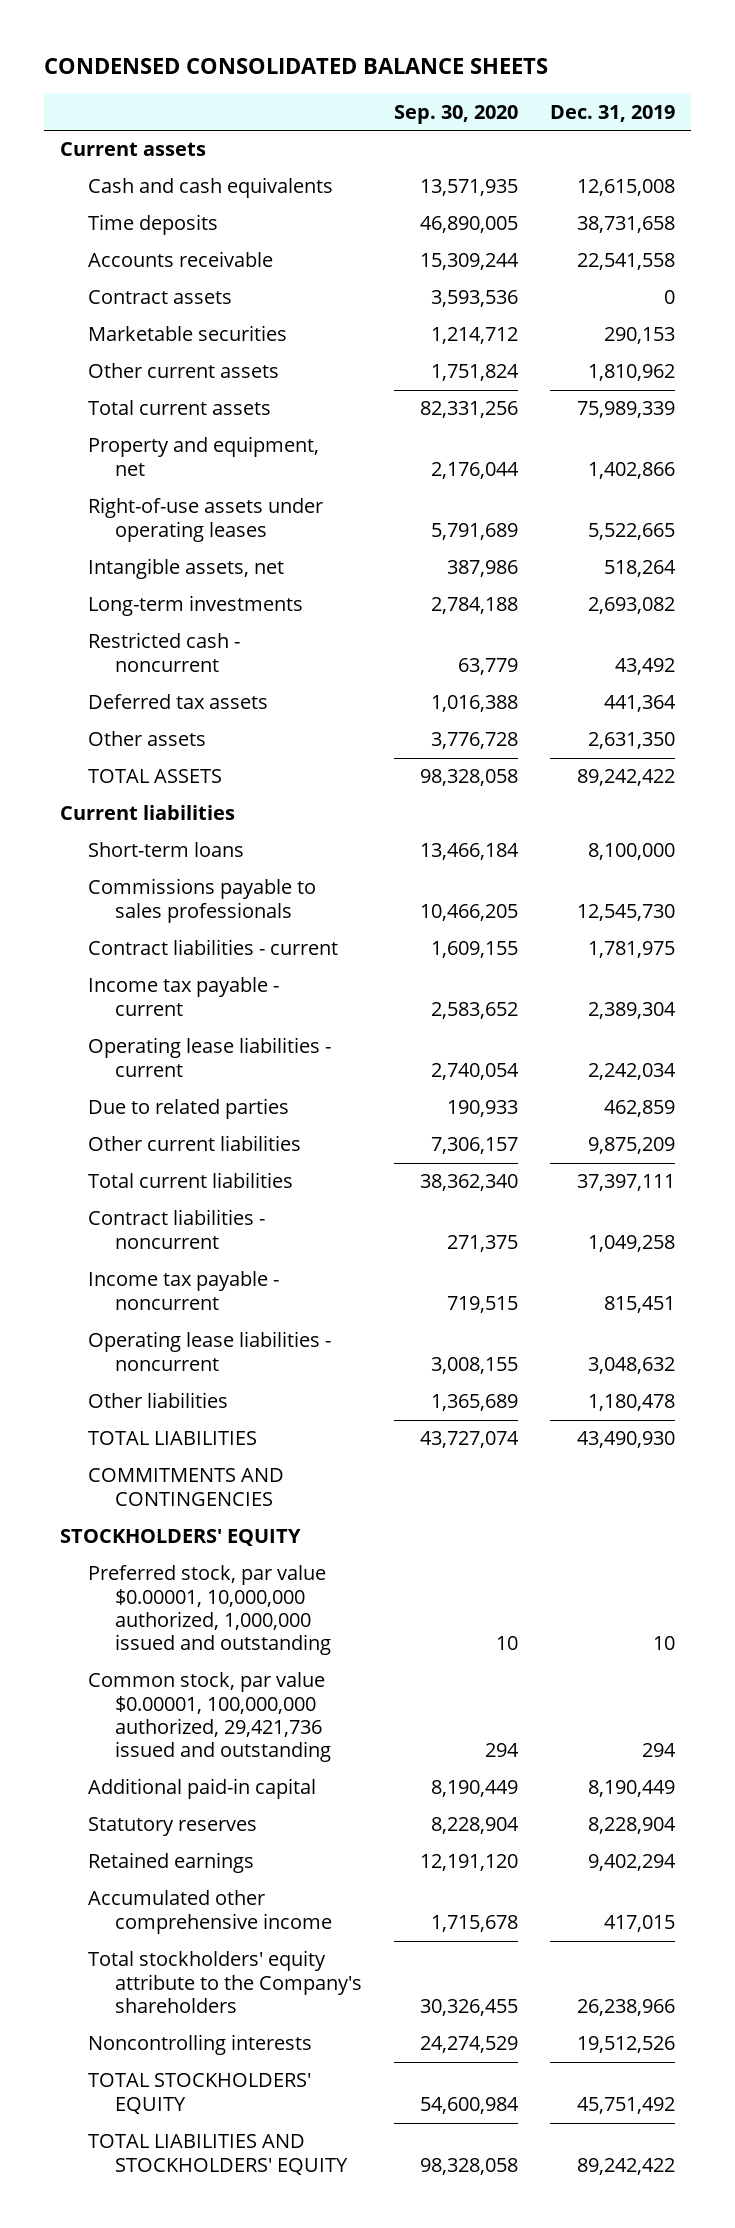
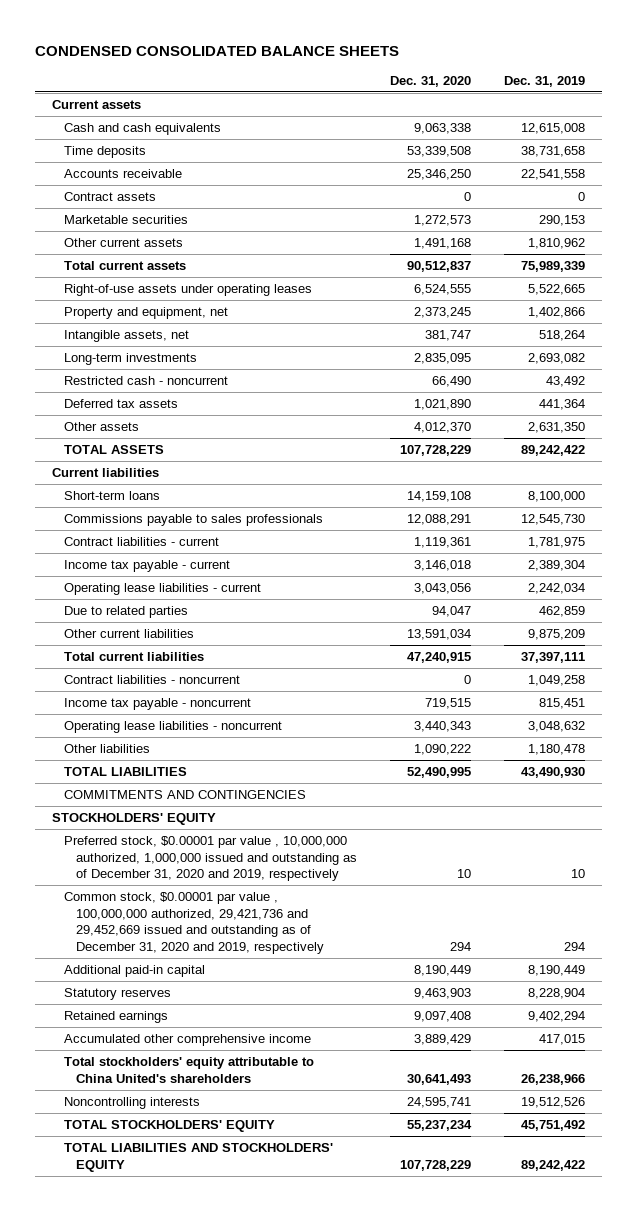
- | Sep. 30, 2020 | Dec. 31, 2019
+ | Dec. 31, 2020 | Dec. 31, 2019
moved down: Property and equipment, net | 2,373,245 | 1,402,866
- Preferred stock, par value $0.00001, 10,000,000 authorized, 1,000,000 issued and outstanding | 10 | 10
- Common stock, par value $0.00001, 100,000,000 authorized, 29,421,736 issued and outstanding | 294 | 294
+ Preferred stock, $0.00001 par value , 10,000,000 authorized, 1,000,000 issued and outstanding as of December 31, 2020 and 2019, respectively | 10 | 10
+ Common stock, $0.00001 par value , 100,000,000 authorized, 29,421,736 and 29,452,669 issued and outstanding as of December 31, 2020 and 2019, respectively | 294 | 294
- Total stockholders' equity attribute to the Company's shareholders | 30,326,455 | 26,238,966
+ Total stockholders' equity attributable to China United's shareholders | 30,641,493 | 26,238,966

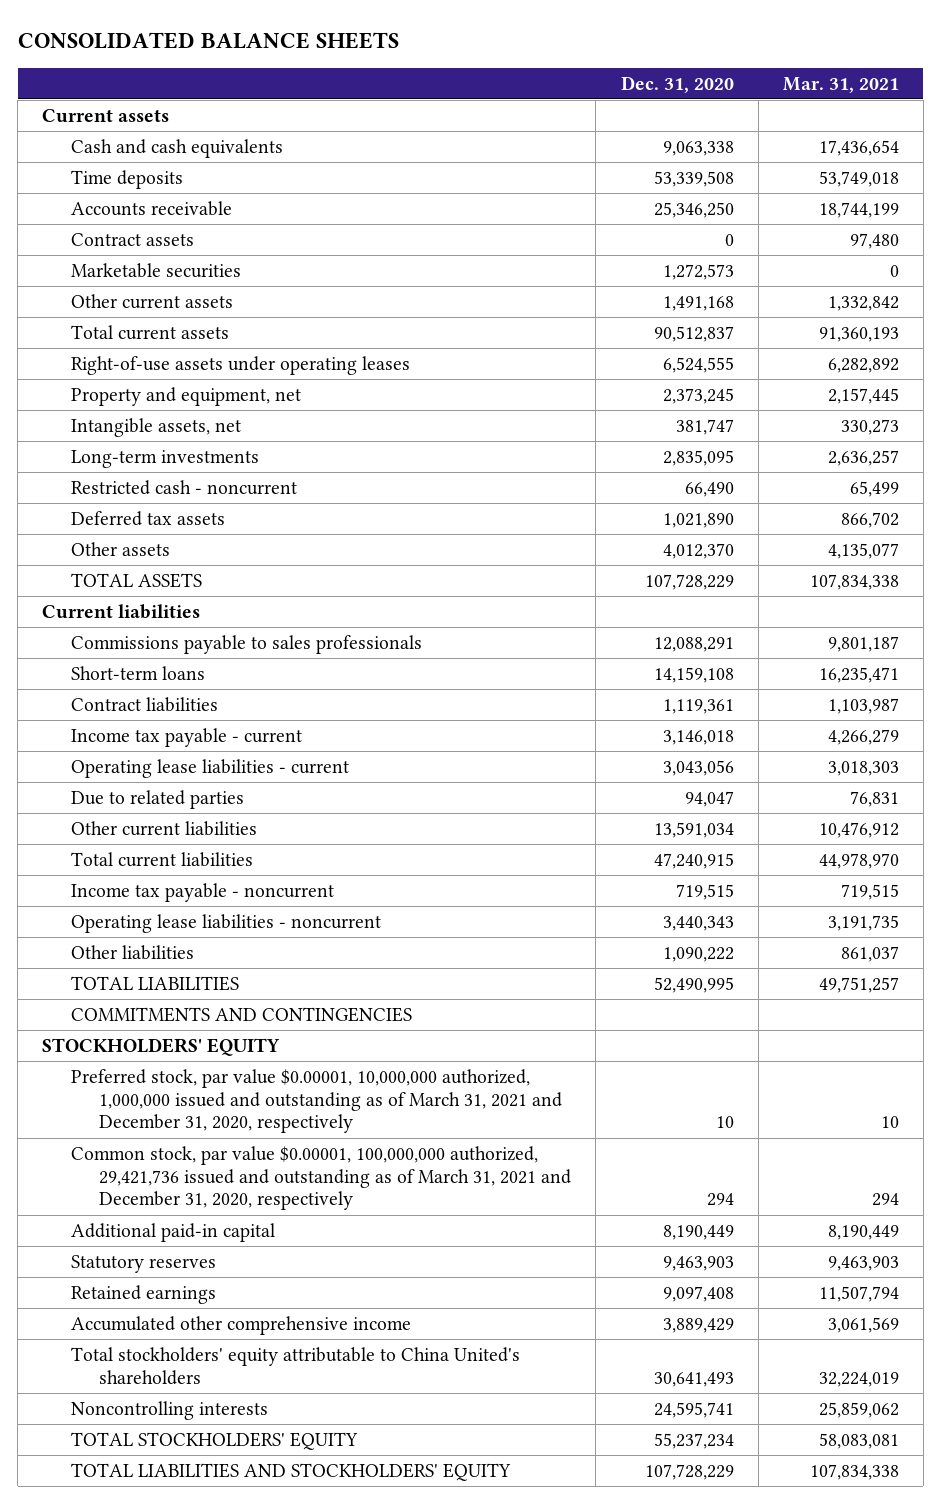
- CONDENSED CONSOLIDATED BALANCE SHEETS
+ CONSOLIDATED BALANCE SHEETS
- | Dec. 31, 2020 | Dec. 31, 2019
+ | Dec. 31, 2020 | Mar. 31, 2021
- Contract liabilities - current | 1,119,361 | 1,781,975
moved down: Short-term loans | 14,159,108 | 16,235,471
+ Contract liabilities | 1,119,361 | 1,103,987
- Contract liabilities - noncurrent | 0 | 1,049,258
- Preferred stock, $0.00001 par value , 10,000,000 authorized, 1,000,000 issued and outstanding as of December 31, 2020 and 2019, respectively | 10 | 10
- Common stock, $0.00001 par value , 100,000,000 authorized, 29,421,736 and 29,452,669 issued and outstanding as of December 31, 2020 and 2019, respectively | 294 | 294
+ Preferred stock, par value $0.00001, 10,000,000 authorized, 1,000,000 issued and outstanding as of March 31, 2021 and December 31, 2020, respectively | 10 | 10
+ Common stock, par value $0.00001, 100,000,000 authorized, 29,421,736 issued and outstanding as of March 31, 2021 and December 31, 2020, respectively | 294 | 294

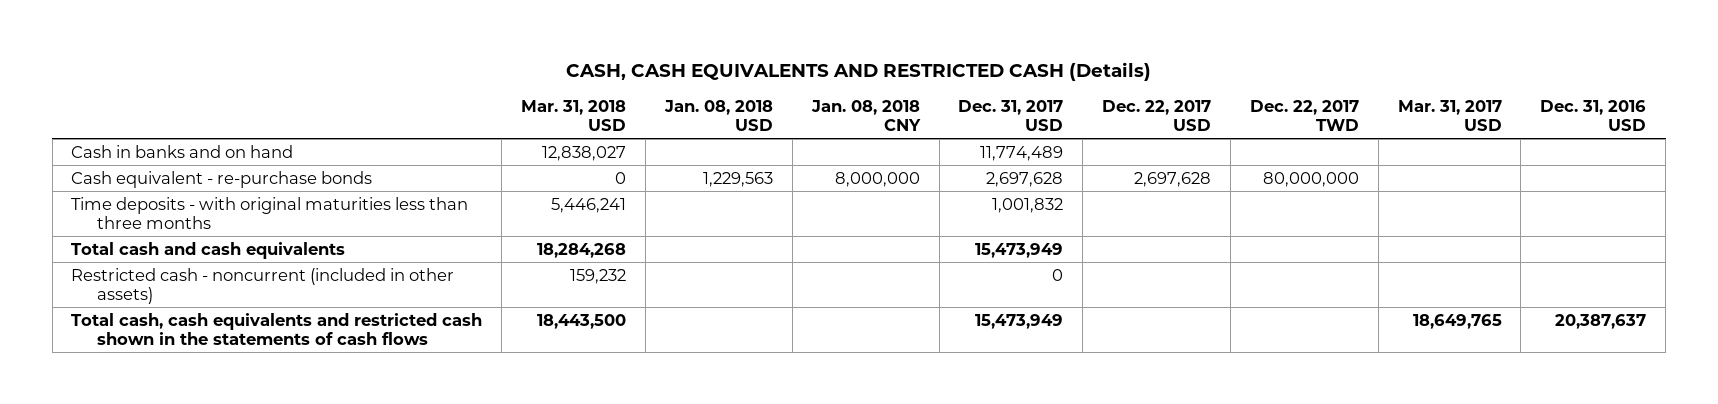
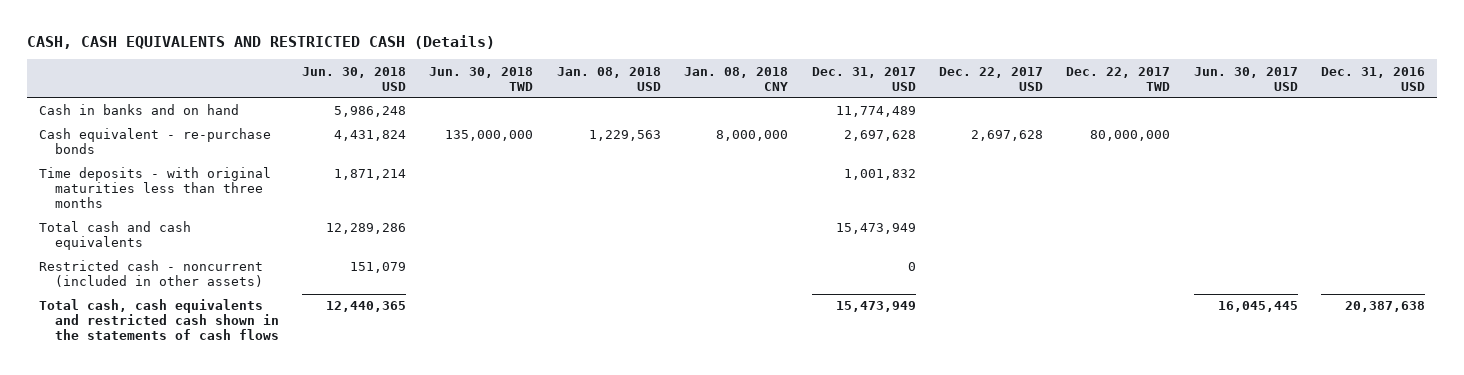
- | Mar. 31, 2018 USD | Jan. 08, 2018 USD | Jan. 08, 2018 CNY | Dec. 31, 2017 USD | Dec. 22, 2017 USD | Dec. 22, 2017 TWD | Mar. 31, 2017 USD | Dec. 31, 2016 USD
+ | Jun. 30, 2018 USD | Jun. 30, 2018 TWD | Jan. 08, 2018 USD | Jan. 08, 2018 CNY | Dec. 31, 2017 USD | Dec. 22, 2017 USD | Dec. 22, 2017 TWD | Jun. 30, 2017 USD | Dec. 31, 2016 USD
- Total cash, cash equivalents and restricted cash shown in the statements of cash flows | 18,443,500 | | | 15,473,949 | | | 18,649,765 | 20,387,637
+ Total cash, cash equivalents and restricted cash shown in the statements of cash flows | 12,440,365 | | | | 15,473,949 | | | 16,045,445 | 20,387,638

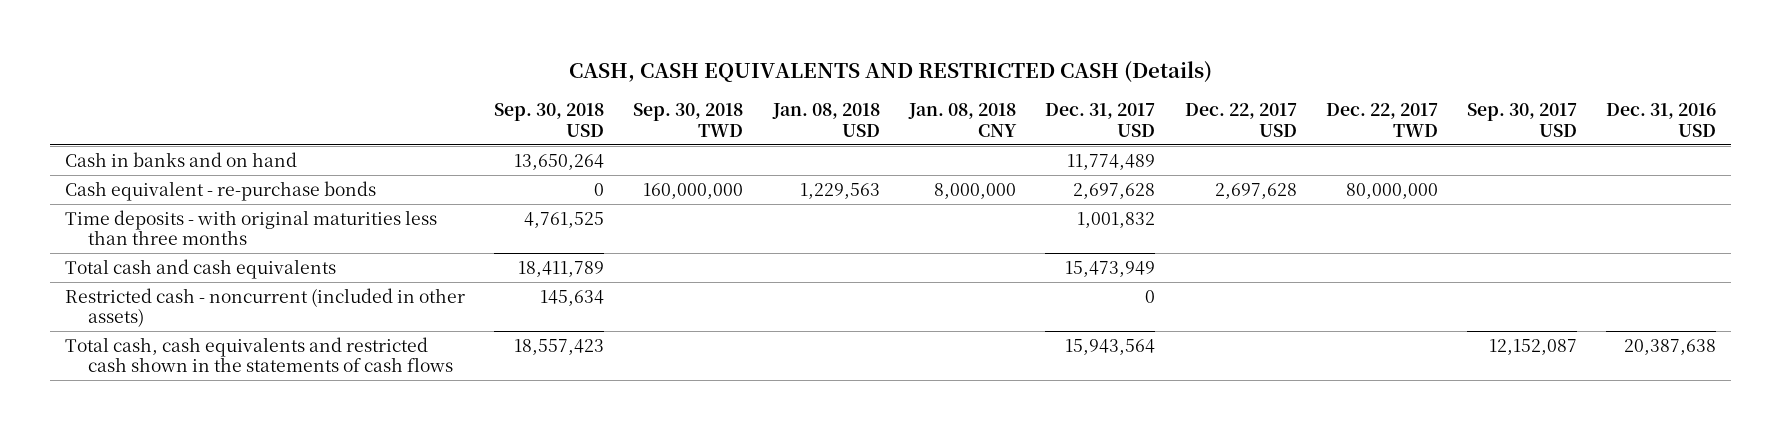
- | Jun. 30, 2018 USD | Jun. 30, 2018 TWD | Jan. 08, 2018 USD | Jan. 08, 2018 CNY | Dec. 31, 2017 USD | Dec. 22, 2017 USD | Dec. 22, 2017 TWD | Jun. 30, 2017 USD | Dec. 31, 2016 USD
+ | Sep. 30, 2018 USD | Sep. 30, 2018 TWD | Jan. 08, 2018 USD | Jan. 08, 2018 CNY | Dec. 31, 2017 USD | Dec. 22, 2017 USD | Dec. 22, 2017 TWD | Sep. 30, 2017 USD | Dec. 31, 2016 USD
- Total cash, cash equivalents and restricted cash shown in the statements of cash flows | 12,440,365 | | | | 15,473,949 | | | 16,045,445 | 20,387,638
+ Total cash, cash equivalents and restricted cash shown in the statements of cash flows | 18,557,423 | | | | 15,943,564 | | | 12,152,087 | 20,387,638

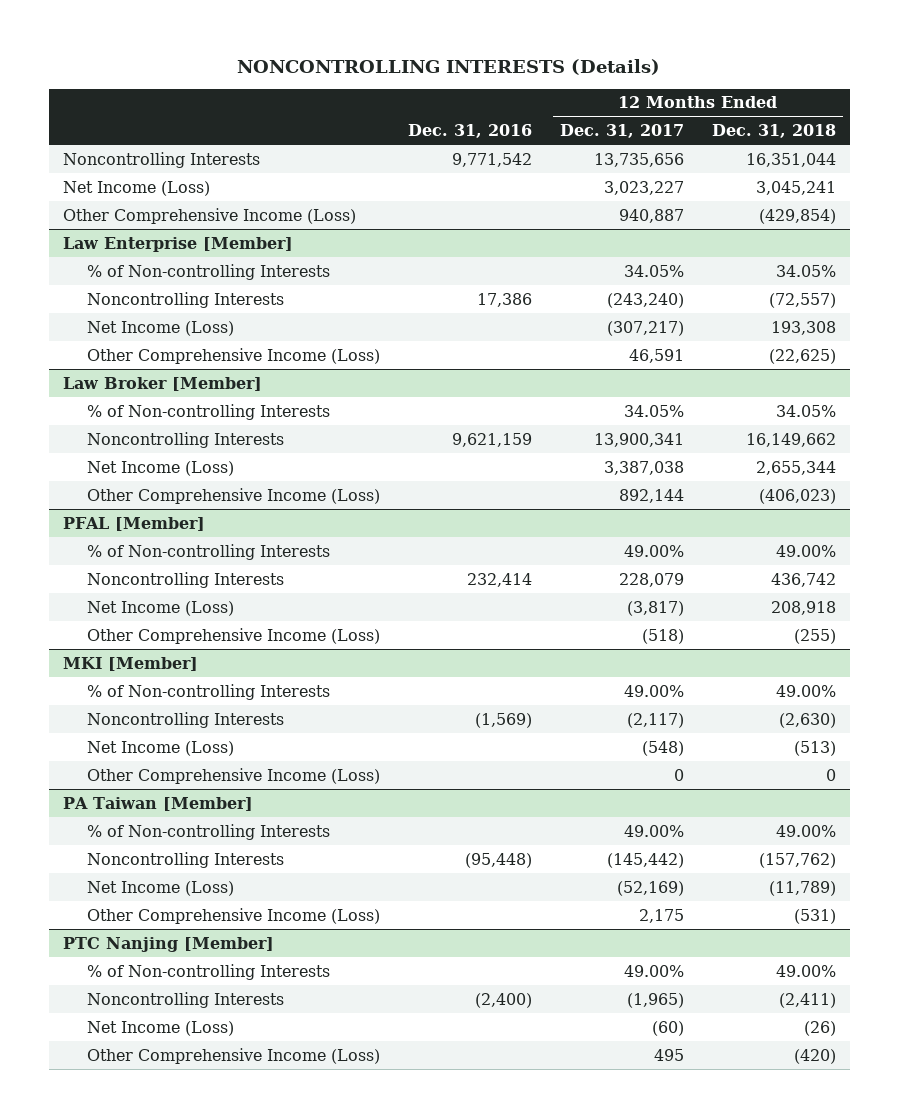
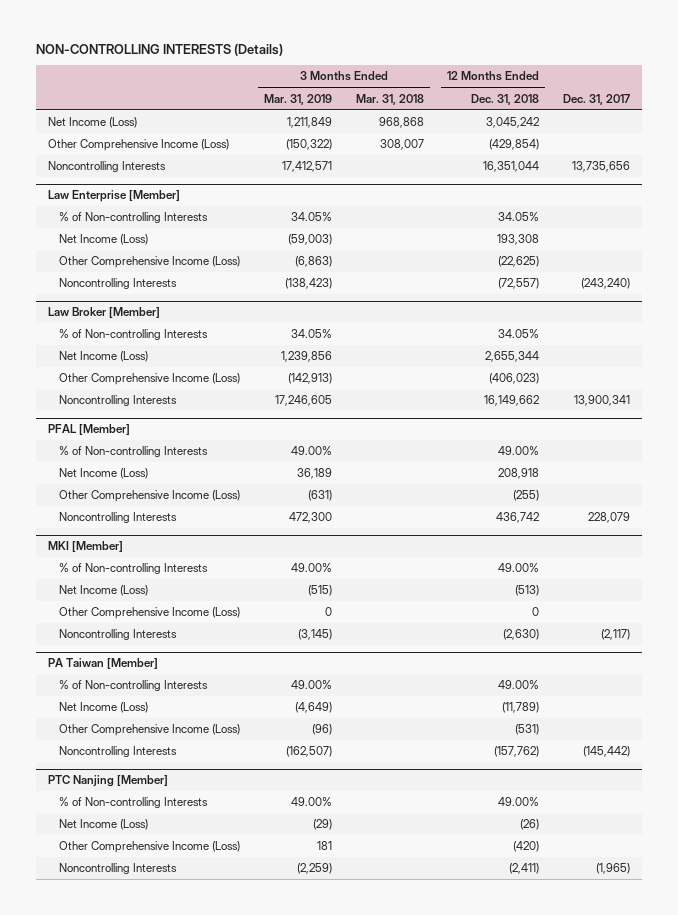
- NONCONTROLLING INTERESTS (Details)
+ NON-CONTROLLING INTERESTS (Details)
- | Dec. 31, 2016 | 12 Months Ended Dec. 31, 2017 | 12 Months Ended Dec. 31, 2018
+ | 3 Months Ended Mar. 31, 2019 | 3 Months Ended Mar. 31, 2018 | 12 Months Ended Dec. 31, 2018 | Dec. 31, 2017
- Net Income (Loss) | | 3,023,227 | 3,045,241
+ Net Income (Loss) | 1,211,849 | 968,868 | 3,045,242 |
moved down: Noncontrolling Interests | 17,412,571 | | 16,351,044 | 13,735,656
@ Law Enterprise [Member]
moved down: Noncontrolling Interests | (138,423) | | (72,557) | (243,240)
@ Law Broker [Member]
moved down: Noncontrolling Interests | 17,246,605 | | 16,149,662 | 13,900,341
@ PFAL [Member]
moved down: Noncontrolling Interests | 472,300 | | 436,742 | 228,079
@ MKI [Member]
moved down: Noncontrolling Interests | (3,145) | | (2,630) | (2,117)
@ PA Taiwan [Member]
moved down: Noncontrolling Interests | (162,507) | | (157,762) | (145,442)
@ PTC Nanjing [Member]
moved down: Noncontrolling Interests | (2,259) | | (2,411) | (1,965)

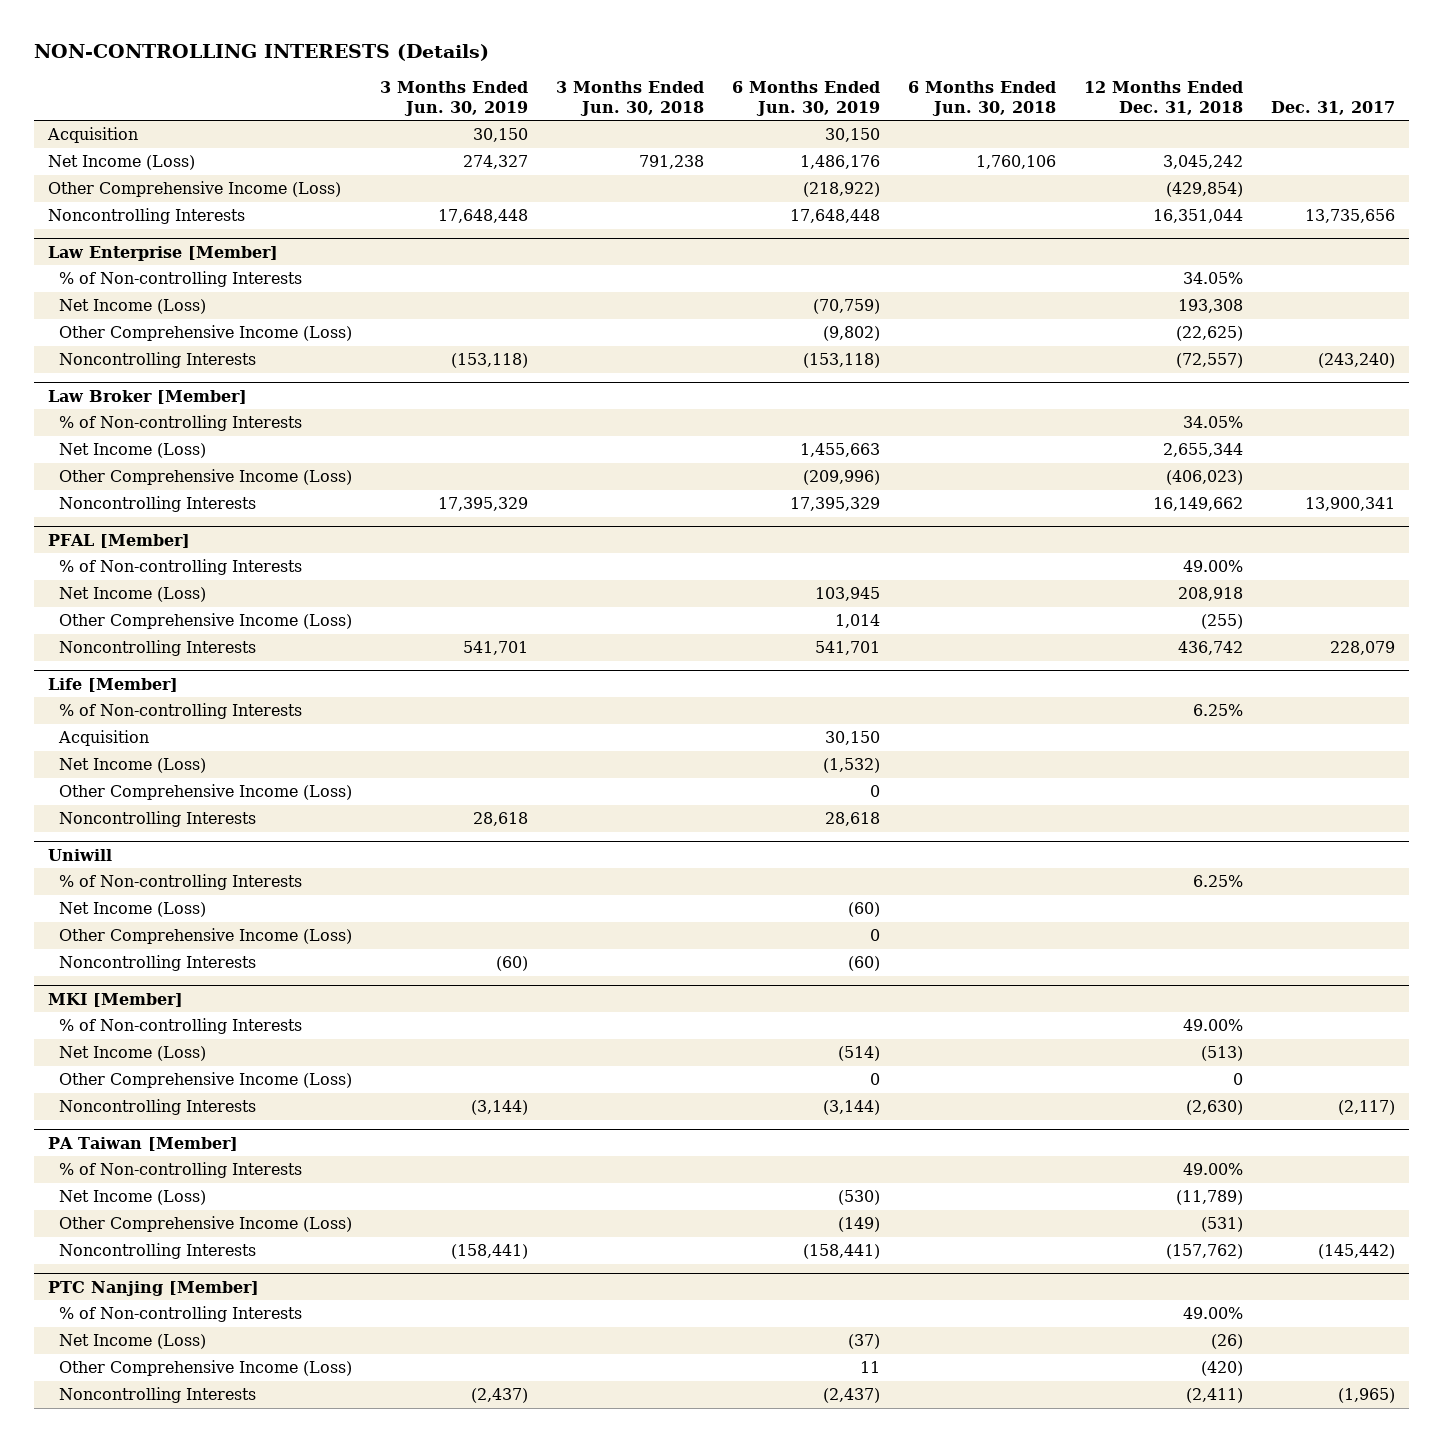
- | 3 Months Ended Mar. 31, 2019 | 3 Months Ended Mar. 31, 2018 | 12 Months Ended Dec. 31, 2018 | Dec. 31, 2017
+ | 3 Months Ended Jun. 30, 2019 | 3 Months Ended Jun. 30, 2018 | 6 Months Ended Jun. 30, 2019 | 6 Months Ended Jun. 30, 2018 | 12 Months Ended Dec. 31, 2018 | Dec. 31, 2017
+ Acquisition | 30,150 | | 30,150 | | |
+ Life [Member]
+ % of Non-controlling Interests | | | | | 6.25% |
+ Acquisition | | | 30,150 | | |
+ Net Income (Loss) | | | (1,532) | | |
+ Other Comprehensive Income (Loss) | | | 0 | | |
+ Noncontrolling Interests | 28,618 | | 28,618 | | |
+ Uniwill
+ % of Non-controlling Interests | | | | | 6.25% |
+ Net Income (Loss) | | | (60) | | |
+ Other Comprehensive Income (Loss) | | | 0 | | |
+ Noncontrolling Interests | (60) | | (60) | | |

